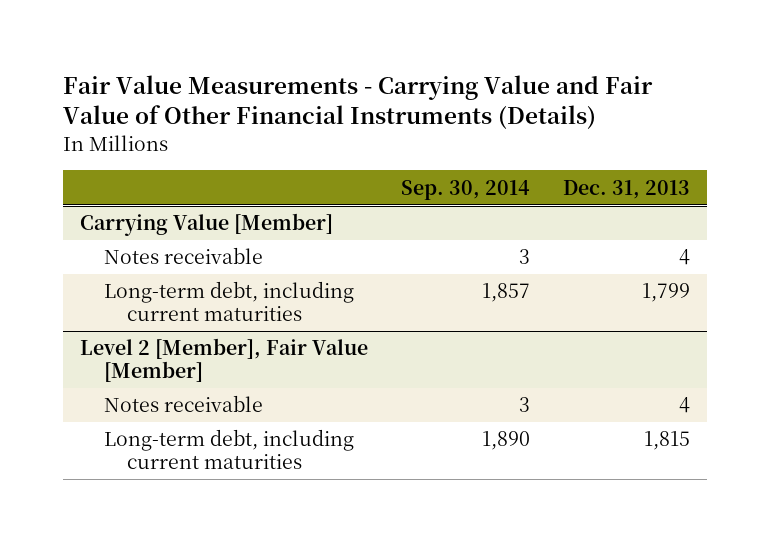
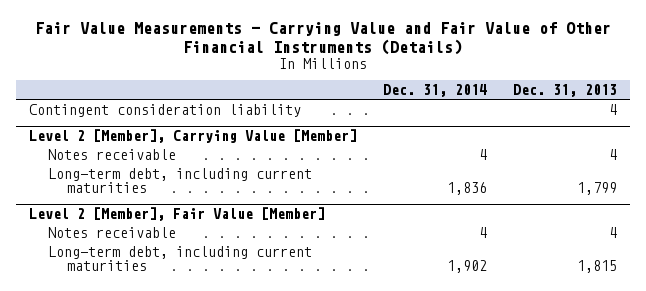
- | Sep. 30, 2014 | Dec. 31, 2013
+ | Dec. 31, 2014 | Dec. 31, 2013
- Carrying Value [Member]
+ Contingent consideration liability | | 4
+ Level 2 [Member], Carrying Value [Member]

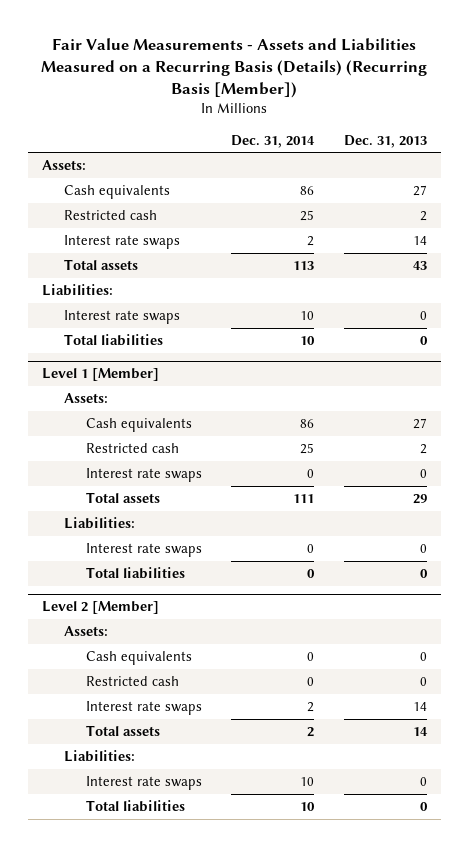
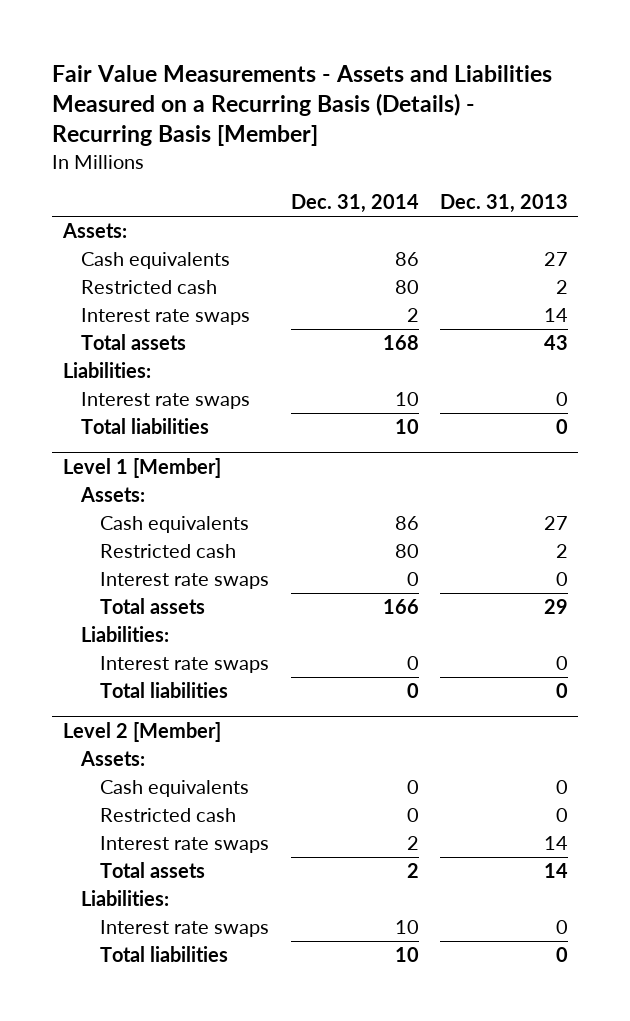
- Fair Value Measurements - Assets and Liabilities Measured on a Recurring Basis (Details) (Recurring Basis [Member])
+ Fair Value Measurements - Assets and Liabilities Measured on a Recurring Basis (Details) - Recurring Basis [Member]
- Restricted cash | 25 | 2
+ Restricted cash | 80 | 2
- Total assets | 113 | 43
+ Total assets | 168 | 43
@ Level 1 [Member]
- Restricted cash | 25 | 2
+ Restricted cash | 80 | 2
- Total assets | 111 | 29
+ Total assets | 166 | 29

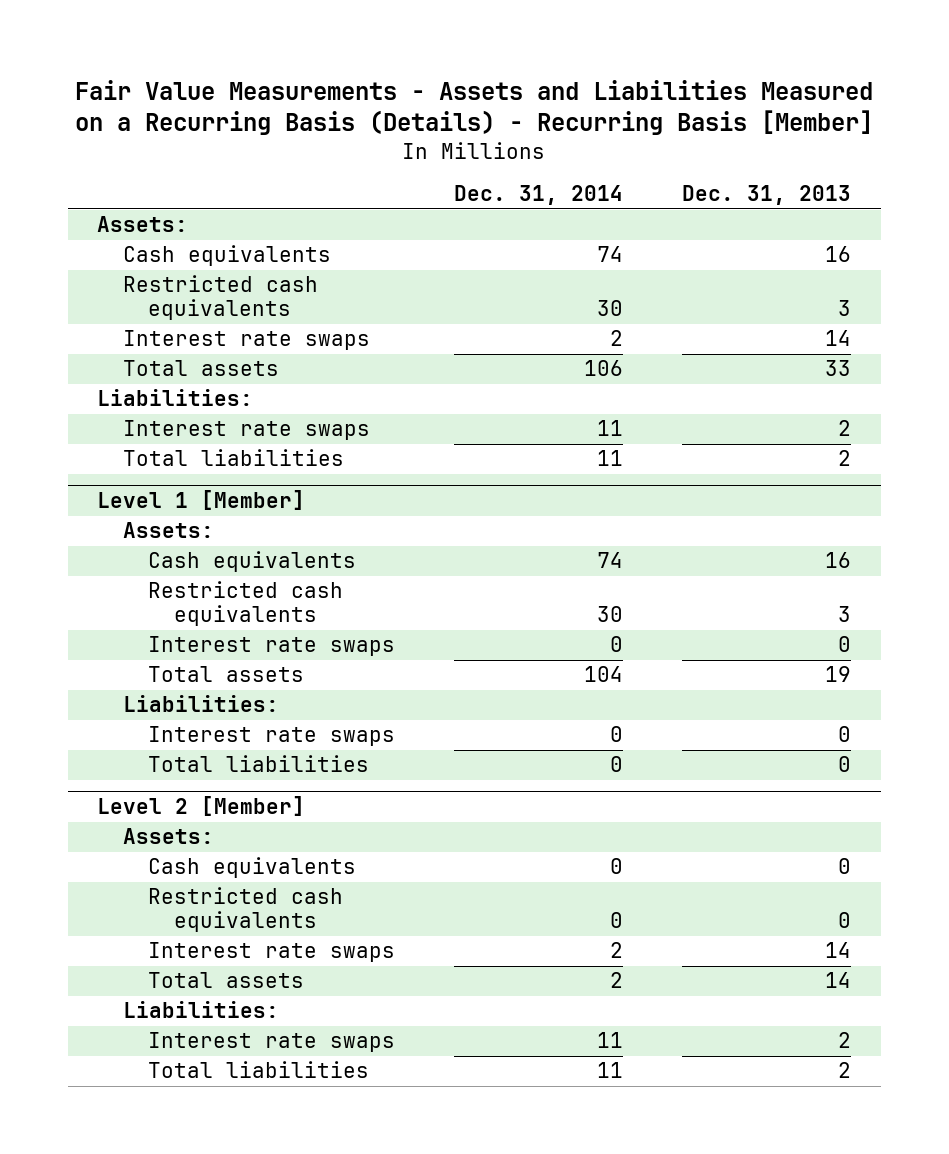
- Cash equivalents | 86 | 27
- Restricted cash | 80 | 2
+ Cash equivalents | 74 | 16
+ Restricted cash equivalents | 30 | 3
- Total assets | 168 | 43
+ Total assets | 106 | 33
- Interest rate swaps | 10 | 0
- Total liabilities | 10 | 0
+ Interest rate swaps | 11 | 2
+ Total liabilities | 11 | 2
@ Level 1 [Member]
- Cash equivalents | 86 | 27
- Restricted cash | 80 | 2
+ Cash equivalents | 74 | 16
+ Restricted cash equivalents | 30 | 3
- Total assets | 166 | 29
+ Total assets | 104 | 19
@ Level 2 [Member]
- Restricted cash | 0 | 0
+ Restricted cash equivalents | 0 | 0
- Interest rate swaps | 10 | 0
- Total liabilities | 10 | 0
+ Interest rate swaps | 11 | 2
+ Total liabilities | 11 | 2

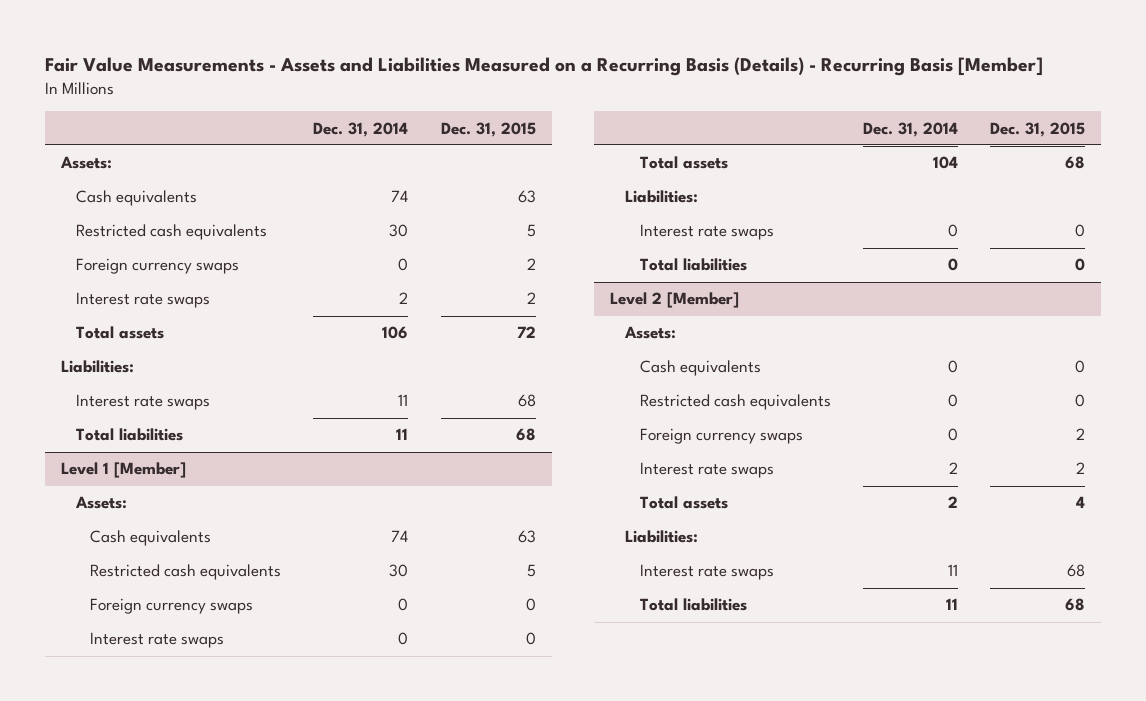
- | Dec. 31, 2014 | Dec. 31, 2013
+ | Dec. 31, 2014 | Dec. 31, 2015
+ Foreign currency swaps | 0 | 2
@ Level 1 [Member]
+ Foreign currency swaps | 0 | 0
@ Level 2 [Member]
+ Foreign currency swaps | 0 | 2

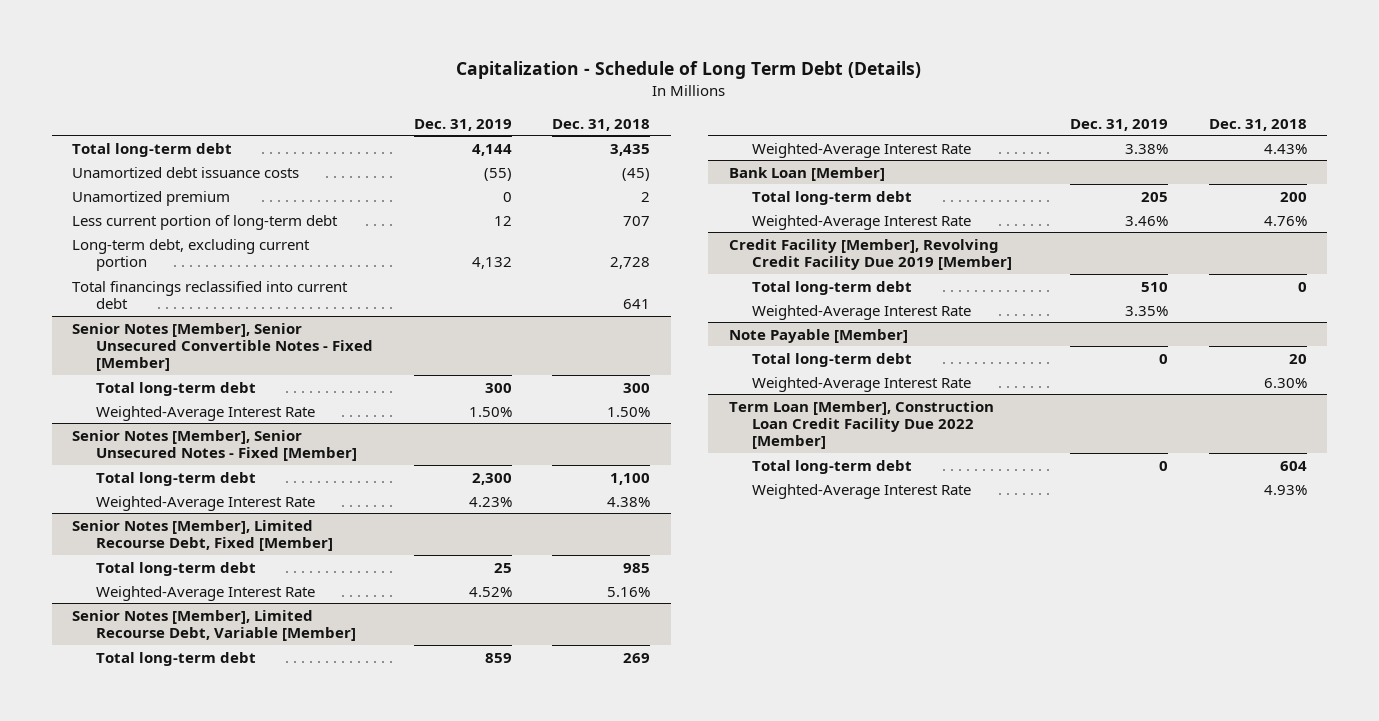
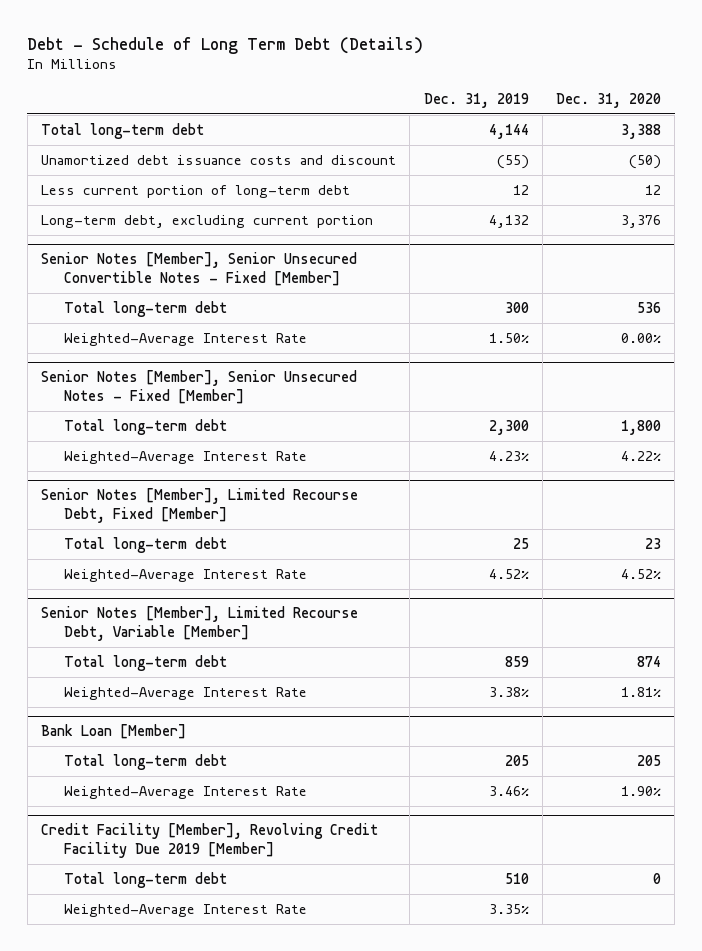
- Capitalization - Schedule of Long Term Debt (Details)
+ Debt - Schedule of Long Term Debt (Details)
- | Dec. 31, 2019 | Dec. 31, 2018
+ | Dec. 31, 2019 | Dec. 31, 2020
- Unamortized debt issuance costs | (55) | (45)
- Unamortized premium | 0 | 2
+ Unamortized debt issuance costs and discount | (55) | (50)
- Total financings reclassified into current debt | | 641
- Note Payable [Member]
- Total long-term debt | 0 | 20
- Weighted-Average Interest Rate | | 6.30%
- Term Loan [Member], Construction Loan Credit Facility Due 2022 [Member]
- Total long-term debt | 0 | 604
- Weighted-Average Interest Rate | | 4.93%

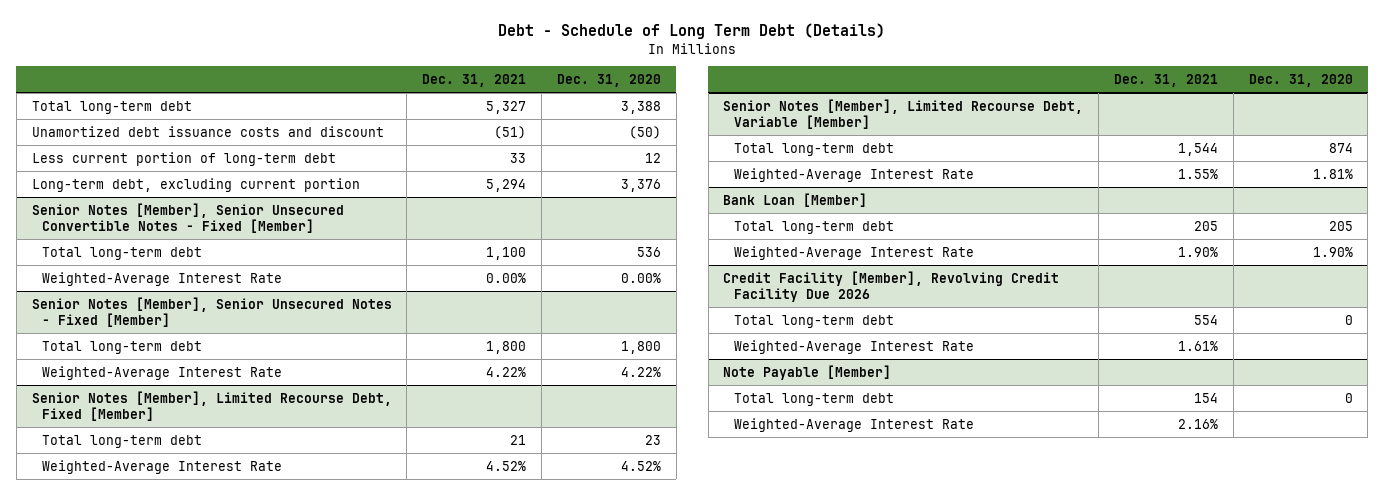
- | Dec. 31, 2019 | Dec. 31, 2020
+ | Dec. 31, 2021 | Dec. 31, 2020
- Credit Facility [Member], Revolving Credit Facility Due 2019 [Member]
+ Credit Facility [Member], Revolving Credit Facility Due 2026
+ Note Payable [Member]
+ Total long-term debt | 154 | 0
+ Weighted-Average Interest Rate | 2.16% |

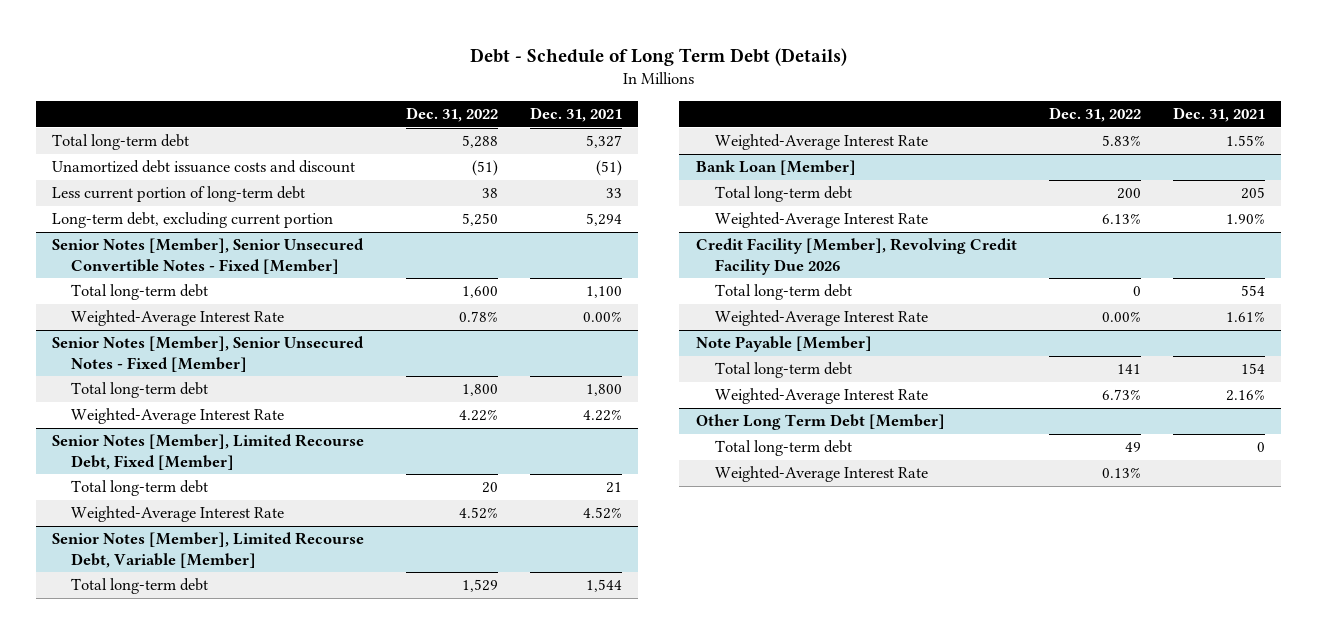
- | Dec. 31, 2021 | Dec. 31, 2020
+ | Dec. 31, 2022 | Dec. 31, 2021
+ Other Long Term Debt [Member]
+ Total long-term debt | 49 | 0
+ Weighted-Average Interest Rate | 0.13% |

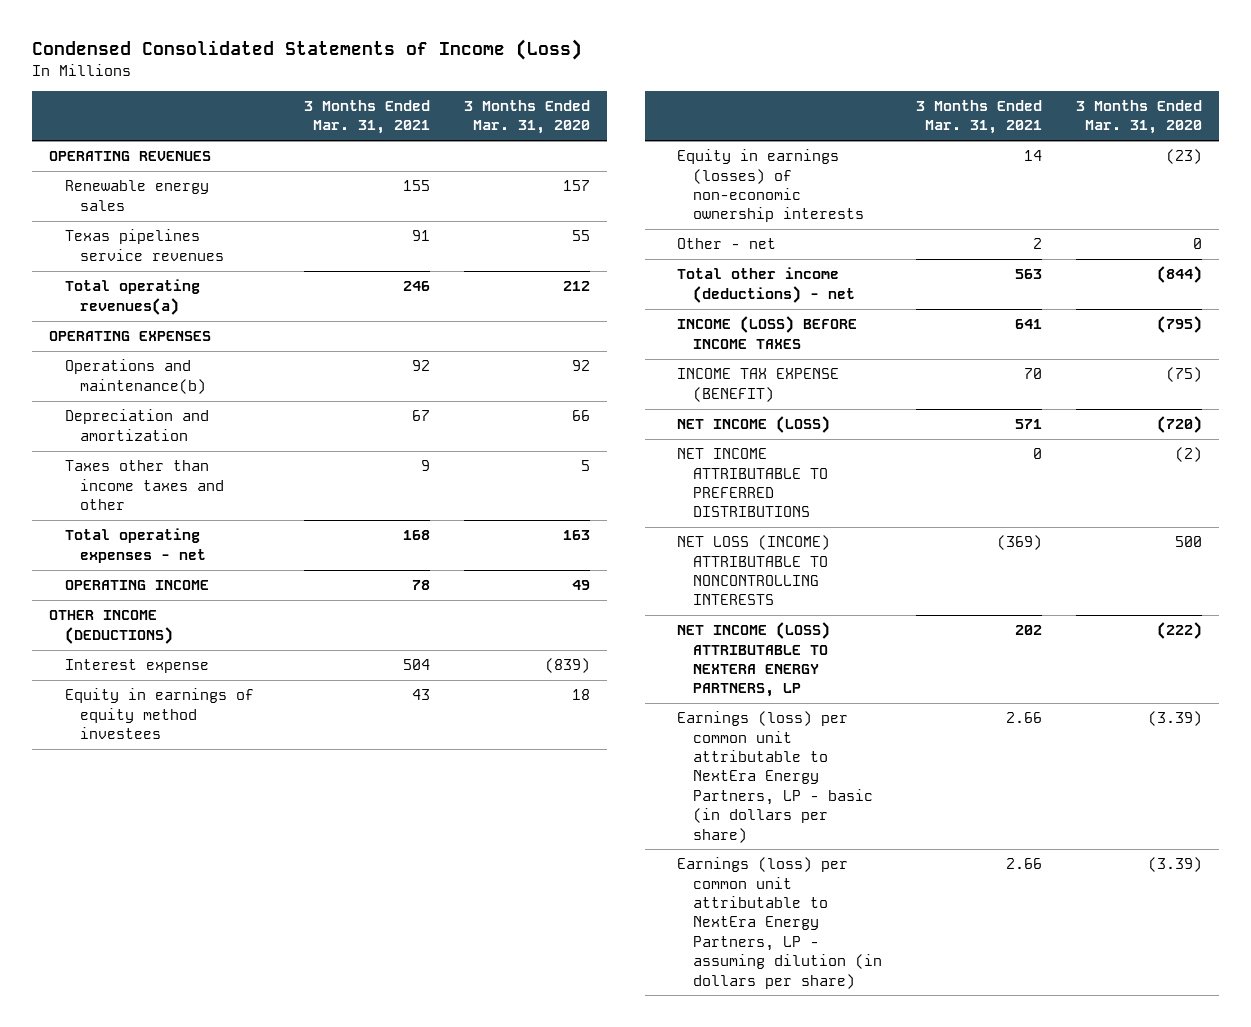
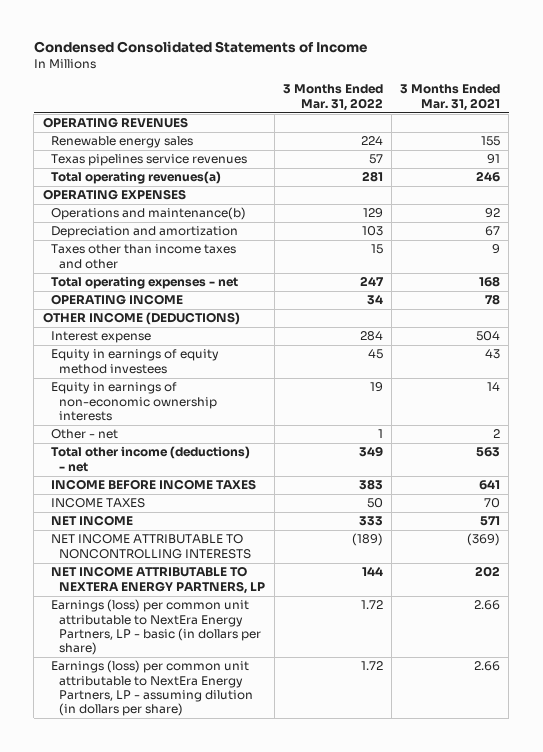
- Condensed Consolidated Statements of Income (Loss)
+ Condensed Consolidated Statements of Income
- | 3 Months Ended Mar. 31, 2021 | 3 Months Ended Mar. 31, 2020
+ | 3 Months Ended Mar. 31, 2022 | 3 Months Ended Mar. 31, 2021
- Equity in earnings (losses) of non-economic ownership interests | 14 | (23)
+ Equity in earnings of non-economic ownership interests | 19 | 14
- INCOME (LOSS) BEFORE INCOME TAXES | 641 | (795)
- INCOME TAX EXPENSE (BENEFIT) | 70 | (75)
- NET INCOME (LOSS) | 571 | (720)
- NET INCOME ATTRIBUTABLE TO PREFERRED DISTRIBUTIONS | 0 | (2)
- NET LOSS (INCOME) ATTRIBUTABLE TO NONCONTROLLING INTERESTS | (369) | 500
- NET INCOME (LOSS) ATTRIBUTABLE TO NEXTERA ENERGY PARTNERS, LP | 202 | (222)
+ INCOME BEFORE INCOME TAXES | 383 | 641
+ INCOME TAXES | 50 | 70
+ NET INCOME | 333 | 571
+ NET INCOME ATTRIBUTABLE TO NONCONTROLLING INTERESTS | (189) | (369)
+ NET INCOME ATTRIBUTABLE TO NEXTERA ENERGY PARTNERS, LP | 144 | 202

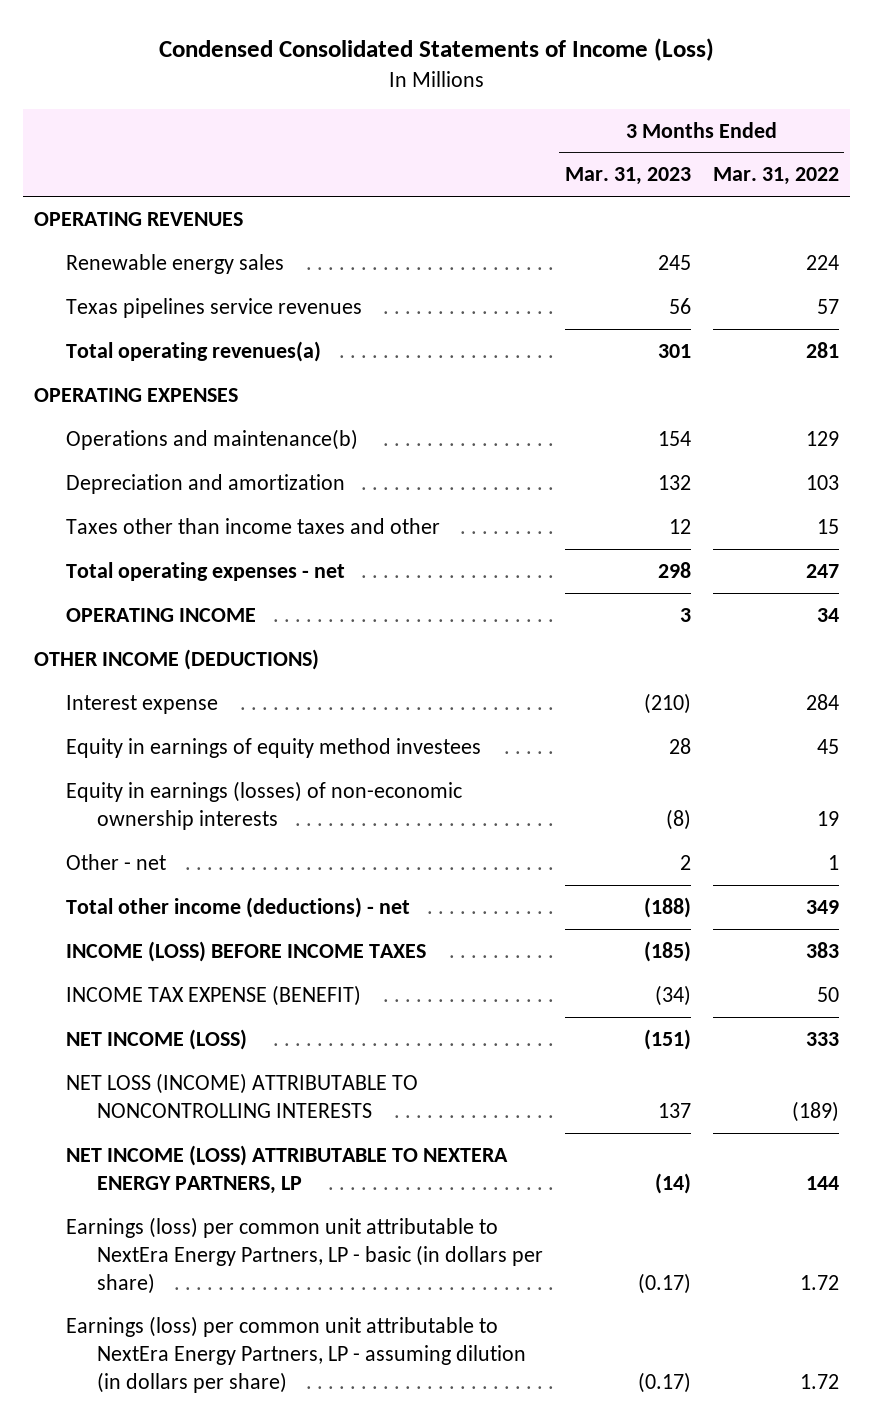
- Condensed Consolidated Statements of Income
+ Condensed Consolidated Statements of Income (Loss)
- | 3 Months Ended Mar. 31, 2022 | 3 Months Ended Mar. 31, 2021
+ | 3 Months Ended Mar. 31, 2023 | 3 Months Ended Mar. 31, 2022
- Equity in earnings of non-economic ownership interests | 19 | 14
+ Equity in earnings (losses) of non-economic ownership interests | (8) | 19
- INCOME BEFORE INCOME TAXES | 383 | 641
- INCOME TAXES | 50 | 70
- NET INCOME | 333 | 571
- NET INCOME ATTRIBUTABLE TO NONCONTROLLING INTERESTS | (189) | (369)
- NET INCOME ATTRIBUTABLE TO NEXTERA ENERGY PARTNERS, LP | 144 | 202
+ INCOME (LOSS) BEFORE INCOME TAXES | (185) | 383
+ INCOME TAX EXPENSE (BENEFIT) | (34) | 50
+ NET INCOME (LOSS) | (151) | 333
+ NET LOSS (INCOME) ATTRIBUTABLE TO NONCONTROLLING INTERESTS | 137 | (189)
+ NET INCOME (LOSS) ATTRIBUTABLE TO NEXTERA ENERGY PARTNERS, LP | (14) | 144

